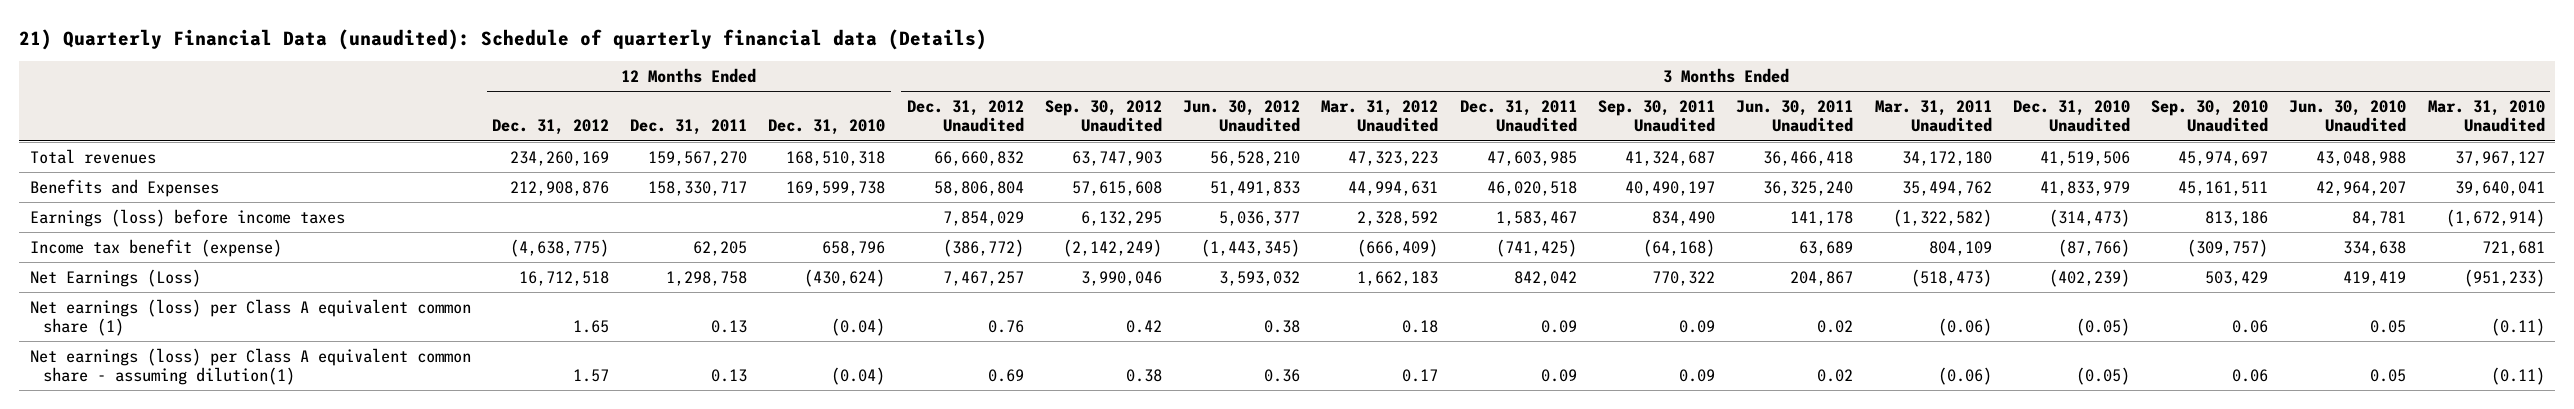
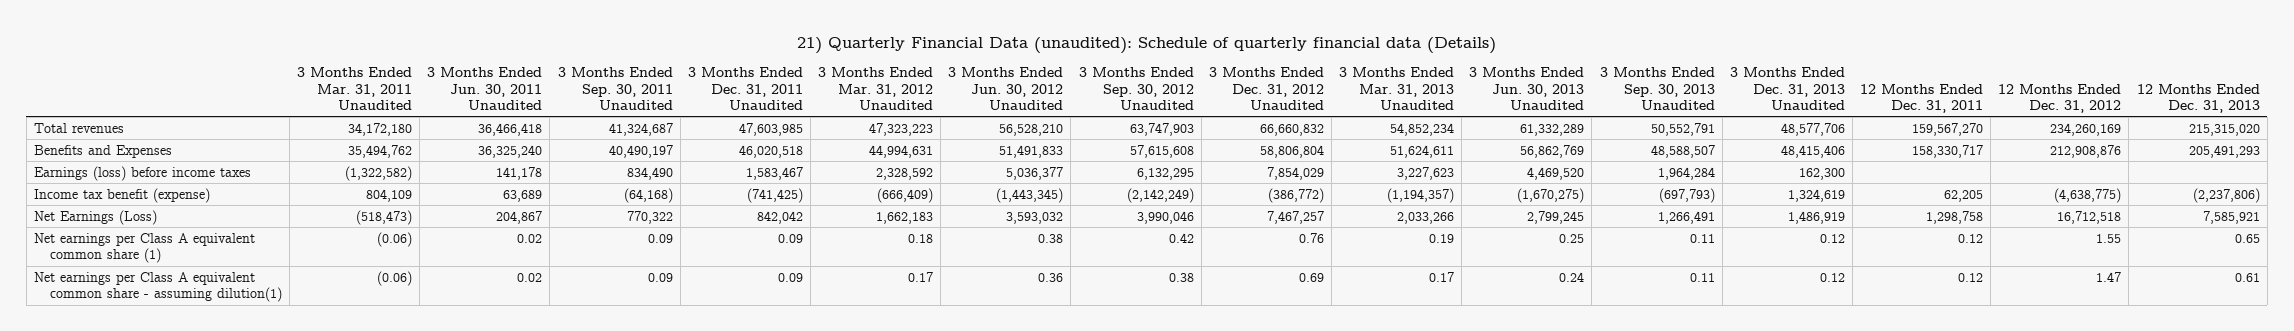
- | 12 Months Ended Dec. 31, 2012 | 12 Months Ended Dec. 31, 2011 | 12 Months Ended Dec. 31, 2010 | 3 Months Ended Dec. 31, 2012 Unaudited | 3 Months Ended Sep. 30, 2012 Unaudited | 3 Months Ended Jun. 30, 2012 Unaudited | 3 Months Ended Mar. 31, 2012 Unaudited | 3 Months Ended Dec. 31, 2011 Unaudited | 3 Months Ended Sep. 30, 2011 Unaudited | 3 Months Ended Jun. 30, 2011 Unaudited | 3 Months Ended Mar. 31, 2011 Unaudited | 3 Months Ended Dec. 31, 2010 Unaudited | 3 Months Ended Sep. 30, 2010 Unaudited | 3 Months Ended Jun. 30, 2010 Unaudited | 3 Months Ended Mar. 31, 2010 Unaudited
+ | 3 Months Ended Mar. 31, 2011 Unaudited | 3 Months Ended Jun. 30, 2011 Unaudited | 3 Months Ended Sep. 30, 2011 Unaudited | 3 Months Ended Dec. 31, 2011 Unaudited | 3 Months Ended Mar. 31, 2012 Unaudited | 3 Months Ended Jun. 30, 2012 Unaudited | 3 Months Ended Sep. 30, 2012 Unaudited | 3 Months Ended Dec. 31, 2012 Unaudited | 3 Months Ended Mar. 31, 2013 Unaudited | 3 Months Ended Jun. 30, 2013 Unaudited | 3 Months Ended Sep. 30, 2013 Unaudited | 3 Months Ended Dec. 31, 2013 Unaudited | 12 Months Ended Dec. 31, 2011 | 12 Months Ended Dec. 31, 2012 | 12 Months Ended Dec. 31, 2013
- Net earnings (loss) per Class A equivalent common share (1) | 1.65 | 0.13 | (0.04) | 0.76 | 0.42 | 0.38 | 0.18 | 0.09 | 0.09 | 0.02 | (0.06) | (0.05) | 0.06 | 0.05 | (0.11)
- Net earnings (loss) per Class A equivalent common share - assuming dilution(1) | 1.57 | 0.13 | (0.04) | 0.69 | 0.38 | 0.36 | 0.17 | 0.09 | 0.09 | 0.02 | (0.06) | (0.05) | 0.06 | 0.05 | (0.11)
+ Net earnings per Class A equivalent common share (1) | (0.06) | 0.02 | 0.09 | 0.09 | 0.18 | 0.38 | 0.42 | 0.76 | 0.19 | 0.25 | 0.11 | 0.12 | 0.12 | 1.55 | 0.65
+ Net earnings per Class A equivalent common share - assuming dilution(1) | (0.06) | 0.02 | 0.09 | 0.09 | 0.17 | 0.36 | 0.38 | 0.69 | 0.17 | 0.24 | 0.11 | 0.12 | 0.12 | 1.47 | 0.61

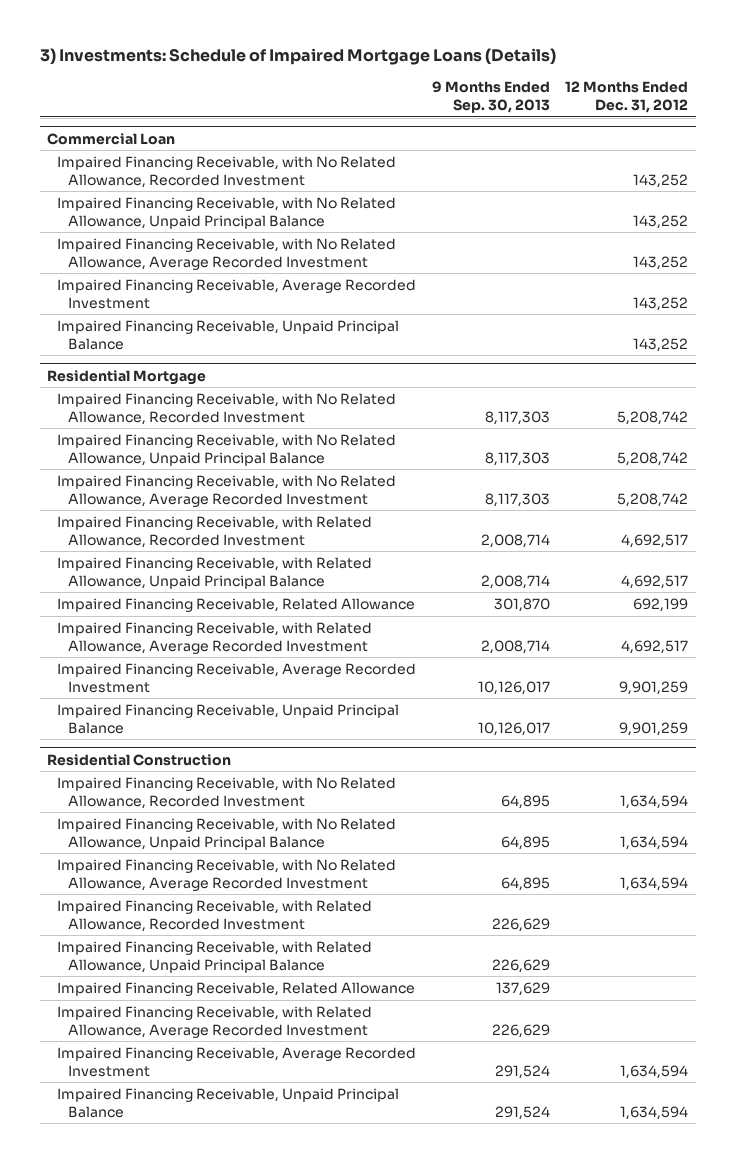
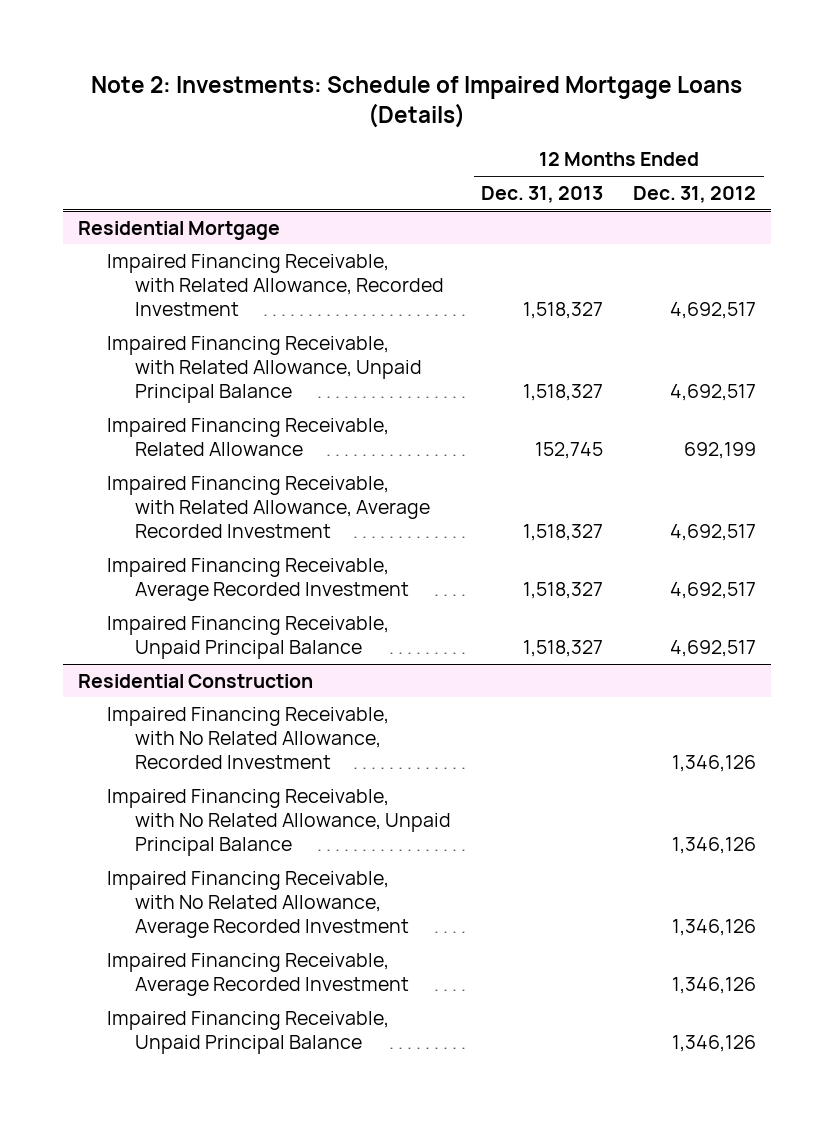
- 3) Investments: Schedule of Impaired Mortgage Loans (Details)
+ Note 2: Investments: Schedule of Impaired Mortgage Loans (Details)
- | 9 Months Ended Sep. 30, 2013 | 12 Months Ended Dec. 31, 2012
+ | 12 Months Ended Dec. 31, 2013 | 12 Months Ended Dec. 31, 2012
- Commercial Loan
- Impaired Financing Receivable, with No Related Allowance, Recorded Investment | | 143,252
- Impaired Financing Receivable, with No Related Allowance, Unpaid Principal Balance | | 143,252
- Impaired Financing Receivable, with No Related Allowance, Average Recorded Investment | | 143,252
- Impaired Financing Receivable, Average Recorded Investment | | 143,252
- Impaired Financing Receivable, Unpaid Principal Balance | | 143,252
@ Residential Mortgage
- Impaired Financing Receivable, with No Related Allowance, Recorded Investment | 8,117,303 | 5,208,742
- Impaired Financing Receivable, with No Related Allowance, Unpaid Principal Balance | 8,117,303 | 5,208,742
- Impaired Financing Receivable, with No Related Allowance, Average Recorded Investment | 8,117,303 | 5,208,742
- Impaired Financing Receivable, Average Recorded Investment | 10,126,017 | 9,901,259
- Impaired Financing Receivable, Unpaid Principal Balance | 10,126,017 | 9,901,259
+ Impaired Financing Receivable, Average Recorded Investment | 1,518,327 | 4,692,517
+ Impaired Financing Receivable, Unpaid Principal Balance | 1,518,327 | 4,692,517
@ Residential Construction
- Impaired Financing Receivable, with No Related Allowance, Recorded Investment | 64,895 | 1,634,594
- Impaired Financing Receivable, with No Related Allowance, Unpaid Principal Balance | 64,895 | 1,634,594
- Impaired Financing Receivable, with No Related Allowance, Average Recorded Investment | 64,895 | 1,634,594
- Impaired Financing Receivable, with Related Allowance, Recorded Investment | 226,629 |
- Impaired Financing Receivable, with Related Allowance, Unpaid Principal Balance | 226,629 |
- Impaired Financing Receivable, Related Allowance | 137,629 |
- Impaired Financing Receivable, with Related Allowance, Average Recorded Investment | 226,629 |
- Impaired Financing Receivable, Average Recorded Investment | 291,524 | 1,634,594
- Impaired Financing Receivable, Unpaid Principal Balance | 291,524 | 1,634,594
+ Impaired Financing Receivable, with No Related Allowance, Recorded Investment | | 1,346,126
+ Impaired Financing Receivable, with No Related Allowance, Unpaid Principal Balance | | 1,346,126
+ Impaired Financing Receivable, with No Related Allowance, Average Recorded Investment | | 1,346,126
+ Impaired Financing Receivable, Average Recorded Investment | | 1,346,126
+ Impaired Financing Receivable, Unpaid Principal Balance | | 1,346,126

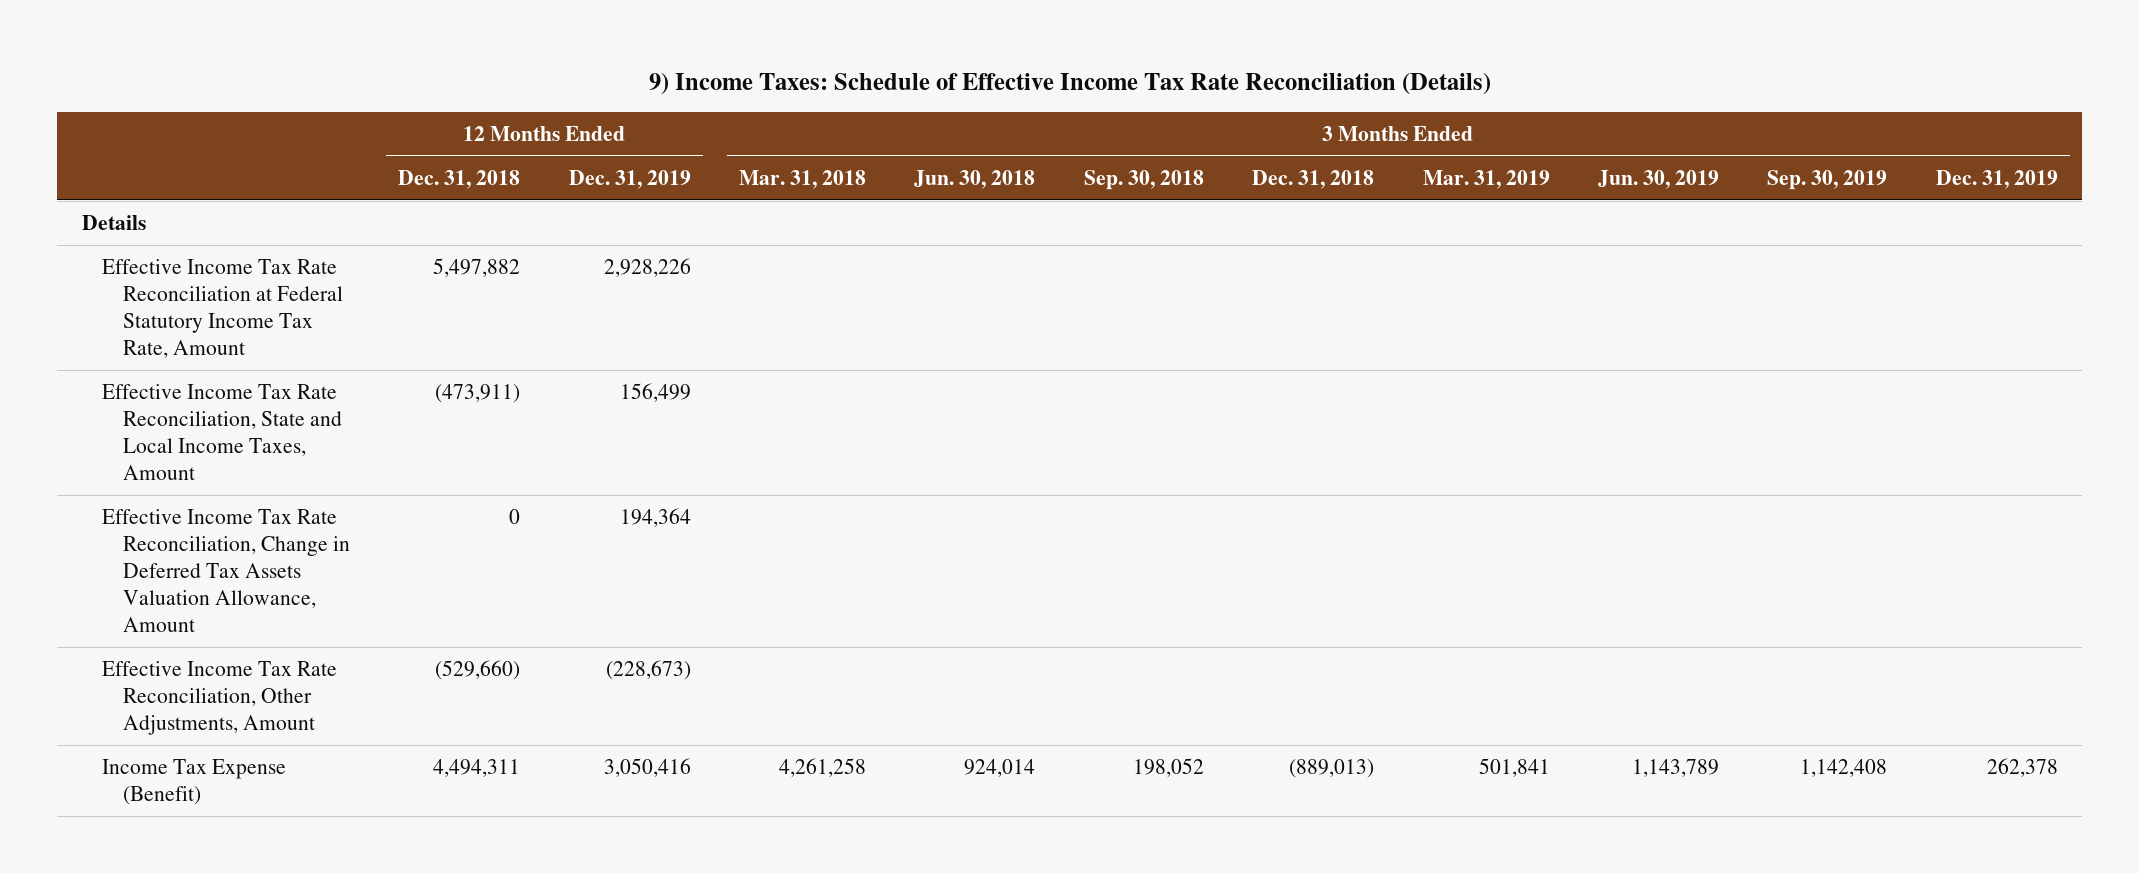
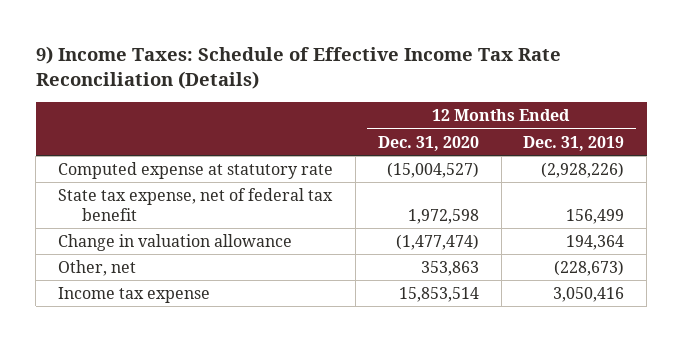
- | 12 Months Ended Dec. 31, 2018 | 12 Months Ended Dec. 31, 2019 | 3 Months Ended Mar. 31, 2018 | 3 Months Ended Jun. 30, 2018 | 3 Months Ended Sep. 30, 2018 | 3 Months Ended Dec. 31, 2018 | 3 Months Ended Mar. 31, 2019 | 3 Months Ended Jun. 30, 2019 | 3 Months Ended Sep. 30, 2019 | 3 Months Ended Dec. 31, 2019
+ | 12 Months Ended Dec. 31, 2020 | 12 Months Ended Dec. 31, 2019
- Details
- Effective Income Tax Rate Reconciliation at Federal Statutory Income Tax Rate, Amount | 5,497,882 | 2,928,226 | | | | | | | |
- Effective Income Tax Rate Reconciliation, State and Local Income Taxes, Amount | (473,911) | 156,499 | | | | | | | |
- Effective Income Tax Rate Reconciliation, Change in Deferred Tax Assets Valuation Allowance, Amount | 0 | 194,364 | | | | | | | |
- Effective Income Tax Rate Reconciliation, Other Adjustments, Amount | (529,660) | (228,673) | | | | | | | |
- Income Tax Expense (Benefit) | 4,494,311 | 3,050,416 | 4,261,258 | 924,014 | 198,052 | (889,013) | 501,841 | 1,143,789 | 1,142,408 | 262,378
+ Computed expense at statutory rate | (15,004,527) | (2,928,226)
+ State tax expense, net of federal tax benefit | 1,972,598 | 156,499
+ Change in valuation allowance | (1,477,474) | 194,364
+ Other, net | 353,863 | (228,673)
+ Income tax expense | 15,853,514 | 3,050,416

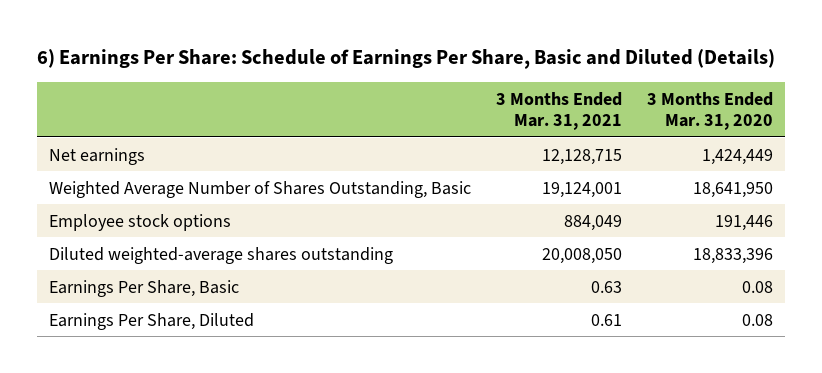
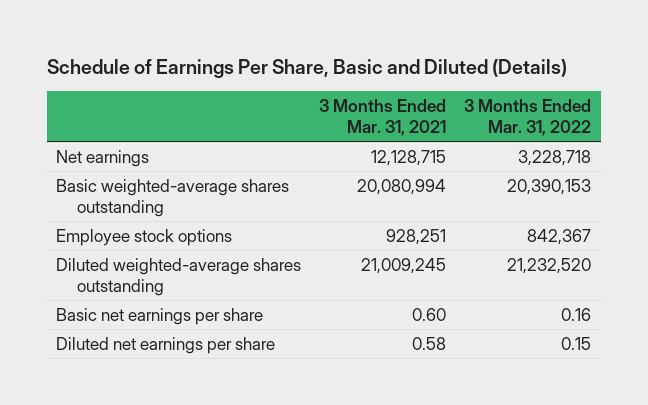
- 6) Earnings Per Share: Schedule of Earnings Per Share, Basic and Diluted (Details)
+ Schedule of Earnings Per Share, Basic and Diluted (Details)
- | 3 Months Ended Mar. 31, 2021 | 3 Months Ended Mar. 31, 2020
+ | 3 Months Ended Mar. 31, 2021 | 3 Months Ended Mar. 31, 2022
- Weighted Average Number of Shares Outstanding, Basic | 19,124,001 | 18,641,950
- Employee stock options | 884,049 | 191,446
- Diluted weighted-average shares outstanding | 20,008,050 | 18,833,396
- Earnings Per Share, Basic | 0.63 | 0.08
- Earnings Per Share, Diluted | 0.61 | 0.08
+ Basic weighted-average shares outstanding | 20,080,994 | 20,390,153
+ Employee stock options | 928,251 | 842,367
+ Diluted weighted-average shares outstanding | 21,009,245 | 21,232,520
+ Basic net earnings per share | 0.60 | 0.16
+ Diluted net earnings per share | 0.58 | 0.15

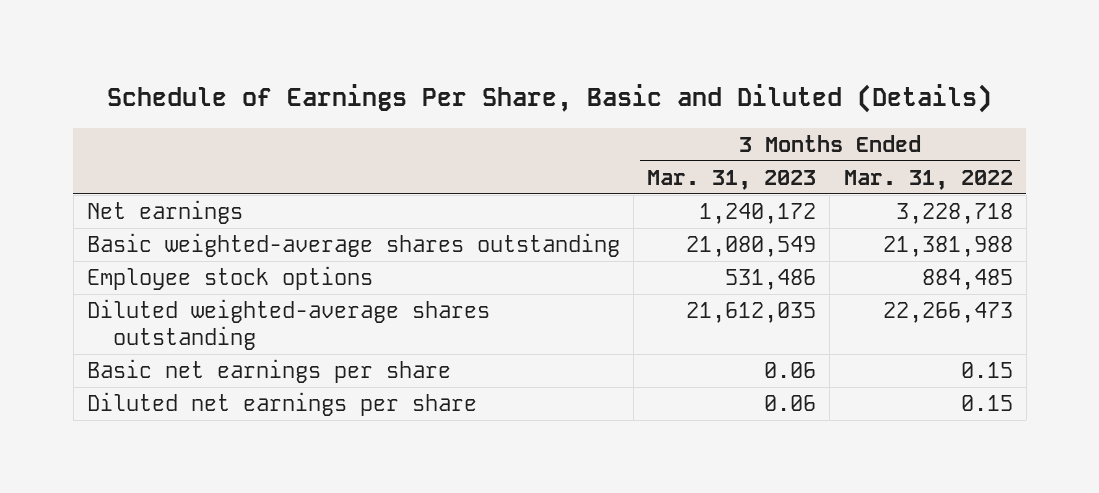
- | 3 Months Ended Mar. 31, 2021 | 3 Months Ended Mar. 31, 2022
+ | 3 Months Ended Mar. 31, 2023 | 3 Months Ended Mar. 31, 2022
- Basic weighted-average shares outstanding | 20,080,994 | 20,390,153
- Employee stock options | 928,251 | 842,367
- Diluted weighted-average shares outstanding | 21,009,245 | 21,232,520
- Basic net earnings per share | 0.60 | 0.16
+ Basic weighted-average shares outstanding | 21,080,549 | 21,381,988
+ Employee stock options | 531,486 | 884,485
+ Diluted weighted-average shares outstanding | 21,612,035 | 22,266,473
+ Basic net earnings per share | 0.06 | 0.15

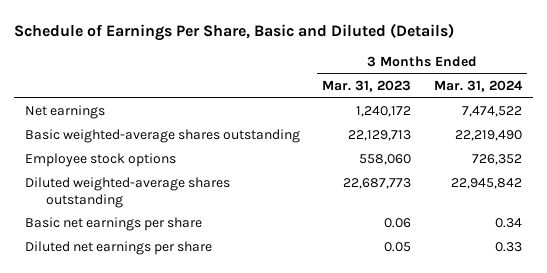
- | 3 Months Ended Mar. 31, 2023 | 3 Months Ended Mar. 31, 2022
+ | 3 Months Ended Mar. 31, 2023 | 3 Months Ended Mar. 31, 2024
- Basic weighted-average shares outstanding | 21,080,549 | 21,381,988
- Employee stock options | 531,486 | 884,485
- Diluted weighted-average shares outstanding | 21,612,035 | 22,266,473
+ Basic weighted-average shares outstanding | 22,129,713 | 22,219,490
+ Employee stock options | 558,060 | 726,352
+ Diluted weighted-average shares outstanding | 22,687,773 | 22,945,842
- Diluted net earnings per share | 0.06 | 0.15
+ Diluted net earnings per share | 0.05 | 0.33

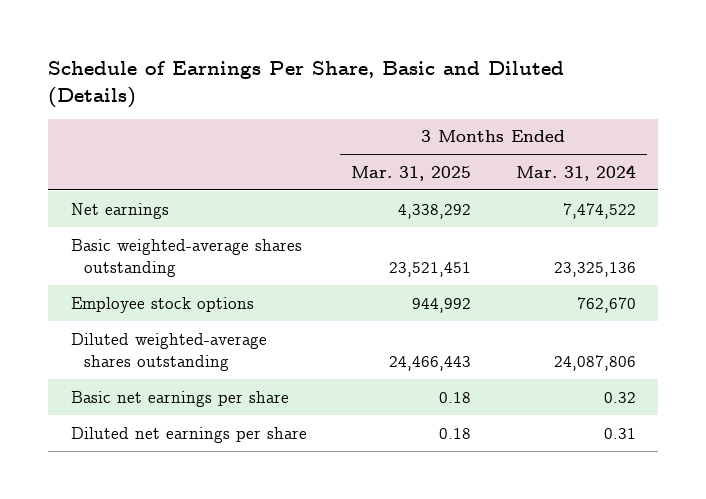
- | 3 Months Ended Mar. 31, 2023 | 3 Months Ended Mar. 31, 2024
+ | 3 Months Ended Mar. 31, 2025 | 3 Months Ended Mar. 31, 2024
- Basic weighted-average shares outstanding | 22,129,713 | 22,219,490
- Employee stock options | 558,060 | 726,352
- Diluted weighted-average shares outstanding | 22,687,773 | 22,945,842
- Basic net earnings per share | 0.06 | 0.34
- Diluted net earnings per share | 0.05 | 0.33
+ Basic weighted-average shares outstanding | 23,521,451 | 23,325,136
+ Employee stock options | 944,992 | 762,670
+ Diluted weighted-average shares outstanding | 24,466,443 | 24,087,806
+ Basic net earnings per share | 0.18 | 0.32
+ Diluted net earnings per share | 0.18 | 0.31

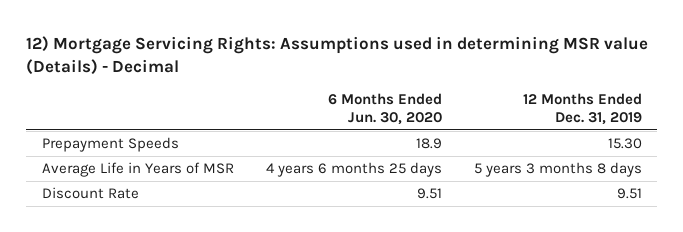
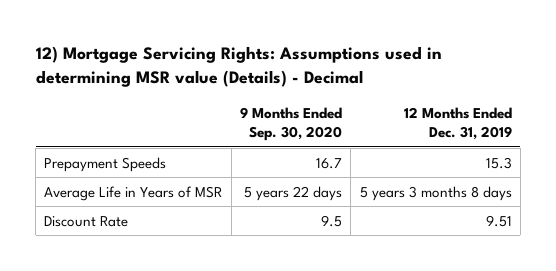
- | 6 Months Ended Jun. 30, 2020 | 12 Months Ended Dec. 31, 2019
+ | 9 Months Ended Sep. 30, 2020 | 12 Months Ended Dec. 31, 2019
- Prepayment Speeds | 18.9 | 15.30
+ Prepayment Speeds | 16.7 | 15.3

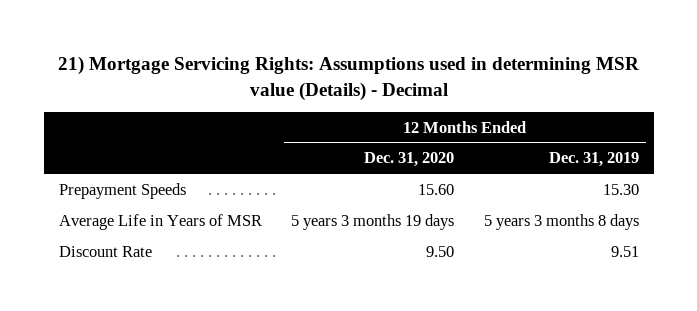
- 12) Mortgage Servicing Rights: Assumptions used in determining MSR value (Details) - Decimal
+ 21) Mortgage Servicing Rights: Assumptions used in determining MSR value (Details) - Decimal
- | 9 Months Ended Sep. 30, 2020 | 12 Months Ended Dec. 31, 2019
+ | 12 Months Ended Dec. 31, 2020 | 12 Months Ended Dec. 31, 2019
- Prepayment Speeds | 16.7 | 15.3
+ Prepayment Speeds | 15.60 | 15.30

